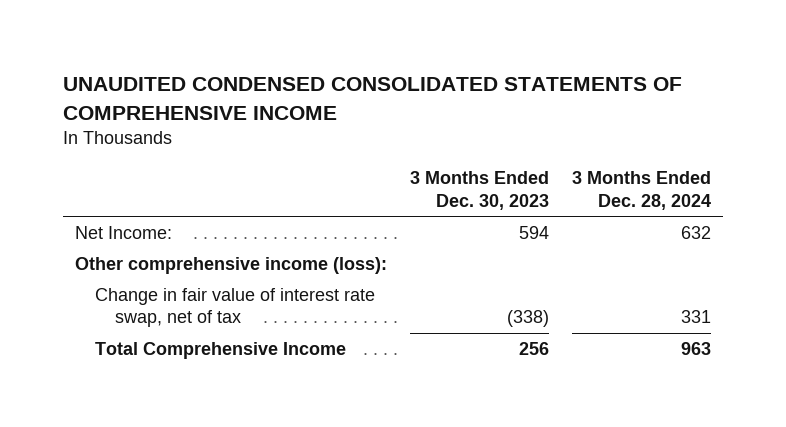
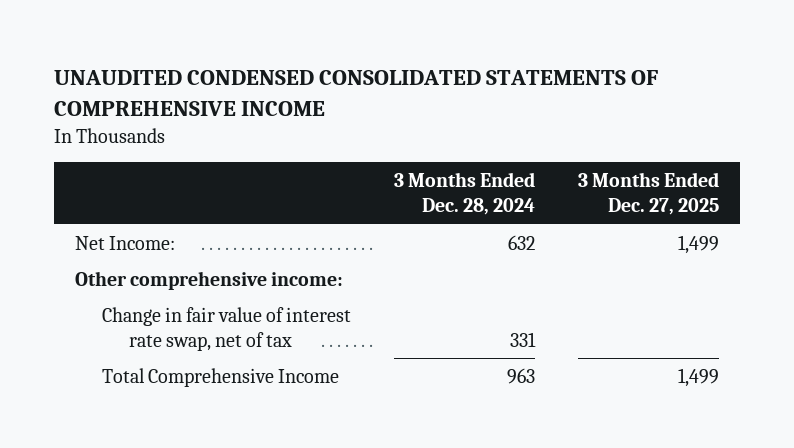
- | 3 Months Ended Dec. 30, 2023 | 3 Months Ended Dec. 28, 2024
+ | 3 Months Ended Dec. 28, 2024 | 3 Months Ended Dec. 27, 2025
- Other comprehensive income (loss):
+ Other comprehensive income:

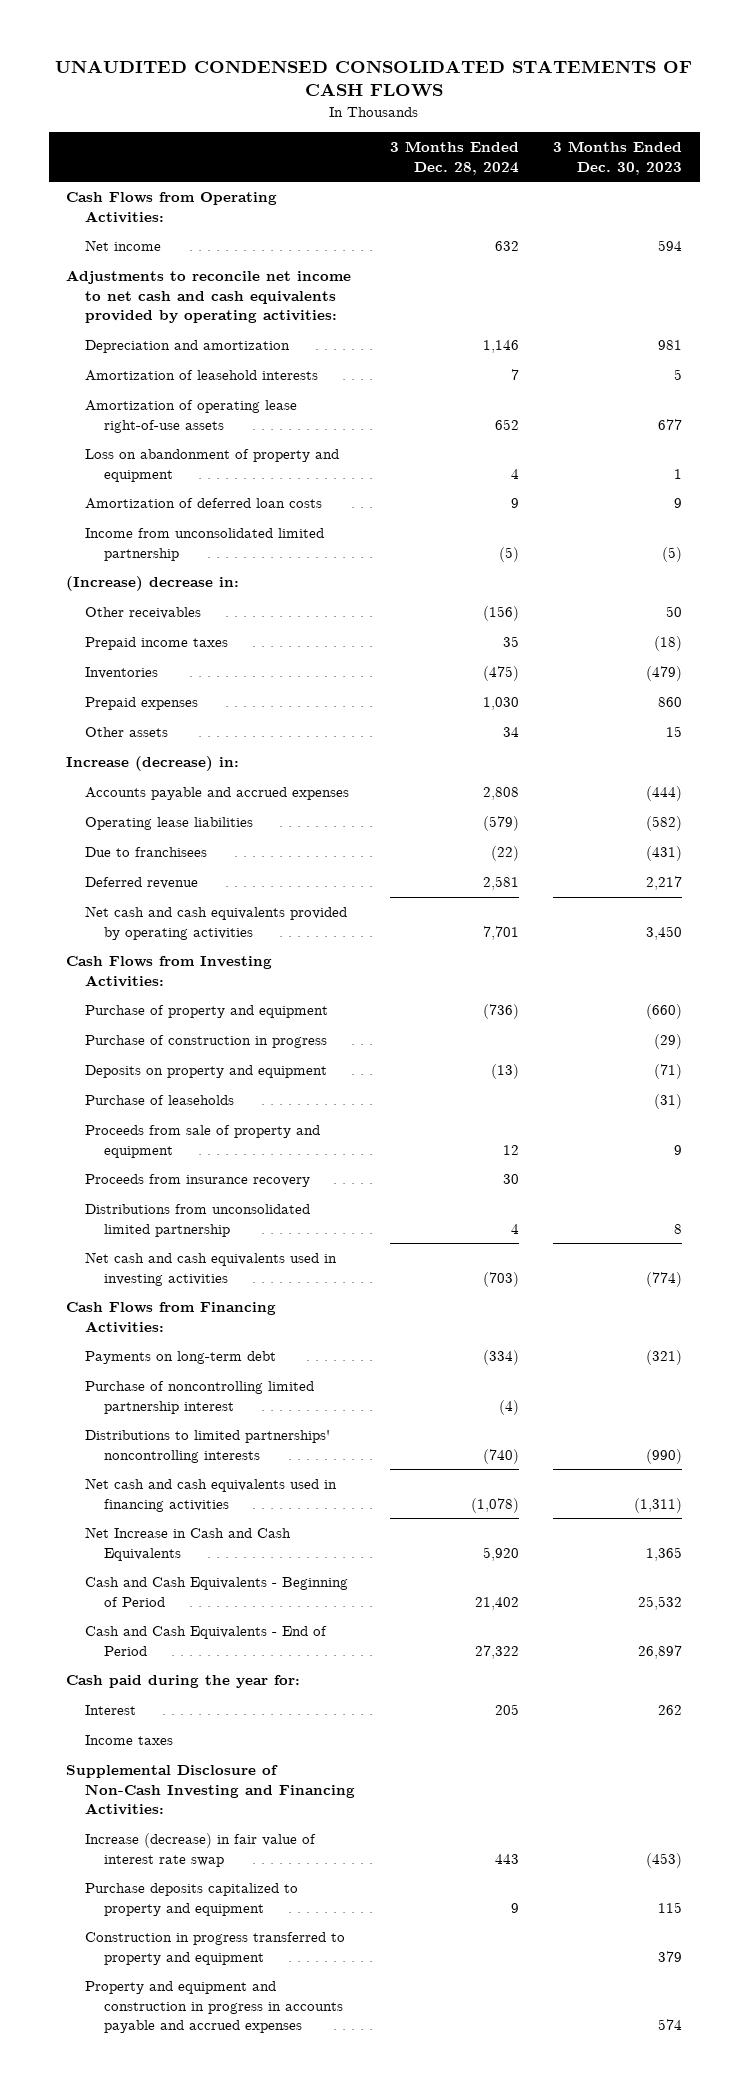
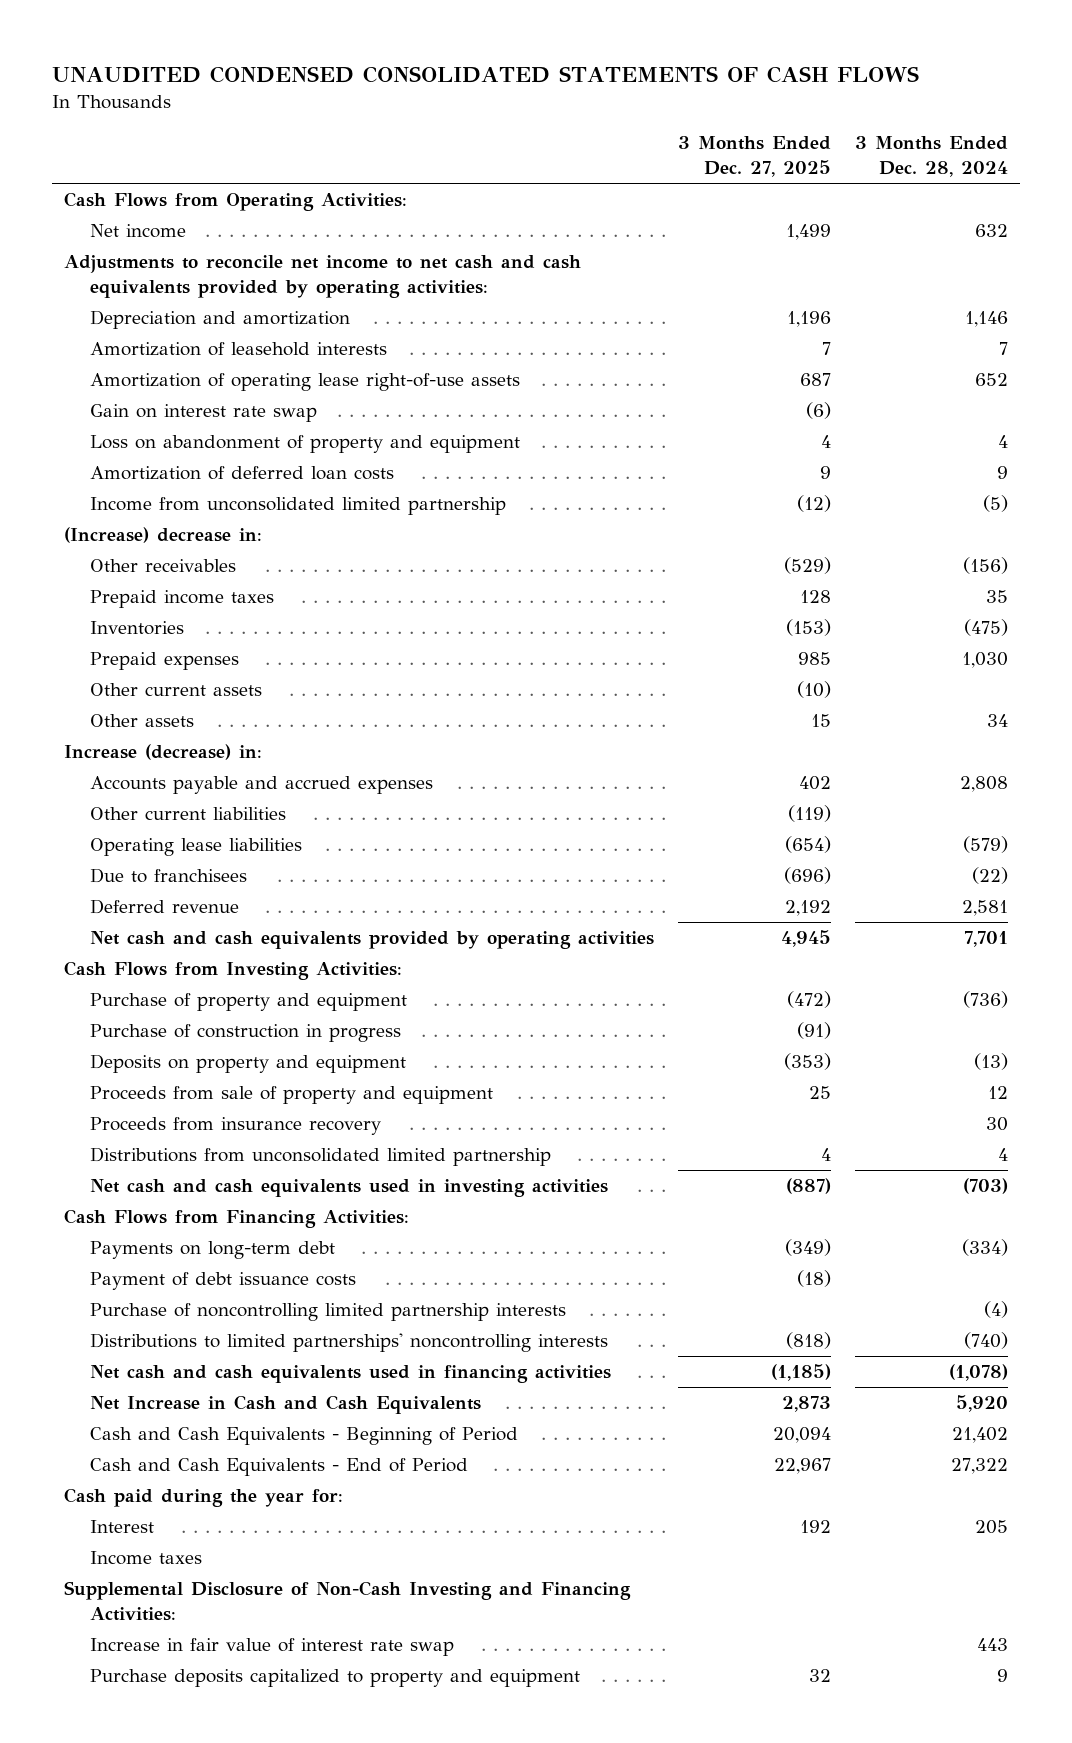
- | 3 Months Ended Dec. 28, 2024 | 3 Months Ended Dec. 30, 2023
+ | 3 Months Ended Dec. 27, 2025 | 3 Months Ended Dec. 28, 2024
+ Gain on interest rate swap | (6) |
+ Other current assets | (10) |
+ Other current liabilities | (119) |
- Purchase of leaseholds | | (31)
- Purchase of noncontrolling limited partnership interest | (4) |
+ Payment of debt issuance costs | (18) |
+ Purchase of noncontrolling limited partnership interests | | (4)
- Increase (decrease) in fair value of interest rate swap | 443 | (453)
+ Increase in fair value of interest rate swap | | 443
- Construction in progress transferred to property and equipment | | 379
- Property and equipment and construction in progress in accounts payable and accrued expenses | | 574

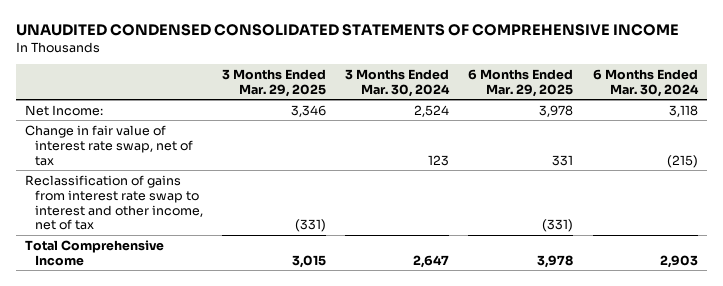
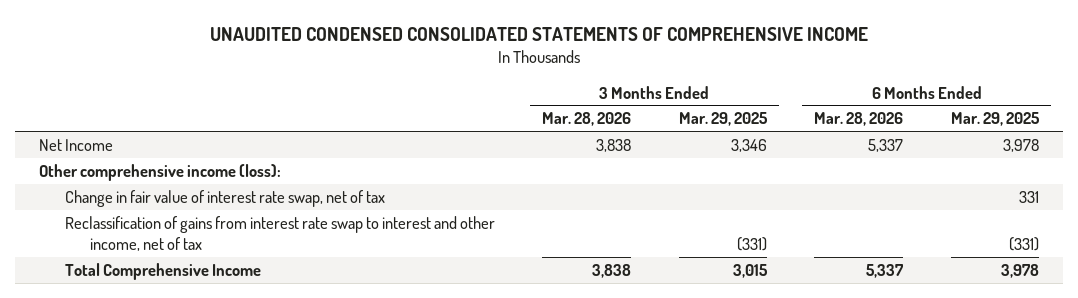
- | 3 Months Ended Mar. 29, 2025 | 3 Months Ended Mar. 30, 2024 | 6 Months Ended Mar. 29, 2025 | 6 Months Ended Mar. 30, 2024
+ | 3 Months Ended Mar. 28, 2026 | 3 Months Ended Mar. 29, 2025 | 6 Months Ended Mar. 28, 2026 | 6 Months Ended Mar. 29, 2025
- Net Income: | 3,346 | 2,524 | 3,978 | 3,118
+ Net Income | 3,838 | 3,346 | 5,337 | 3,978
+ Other comprehensive income (loss):

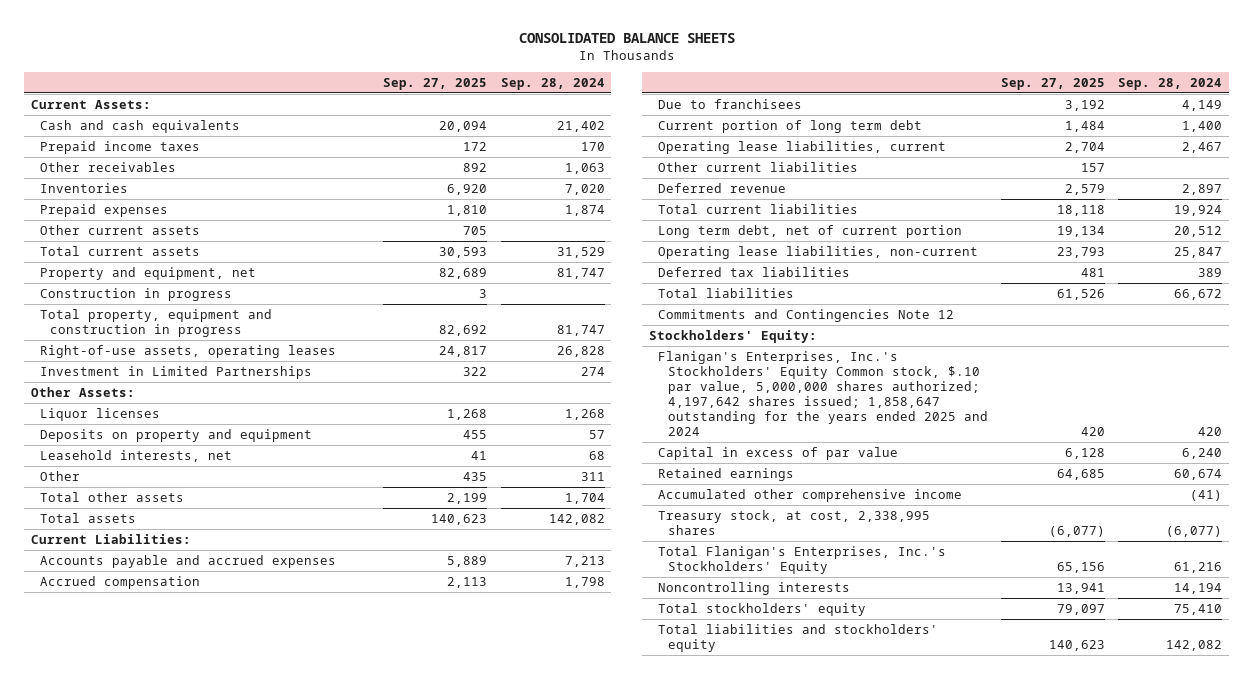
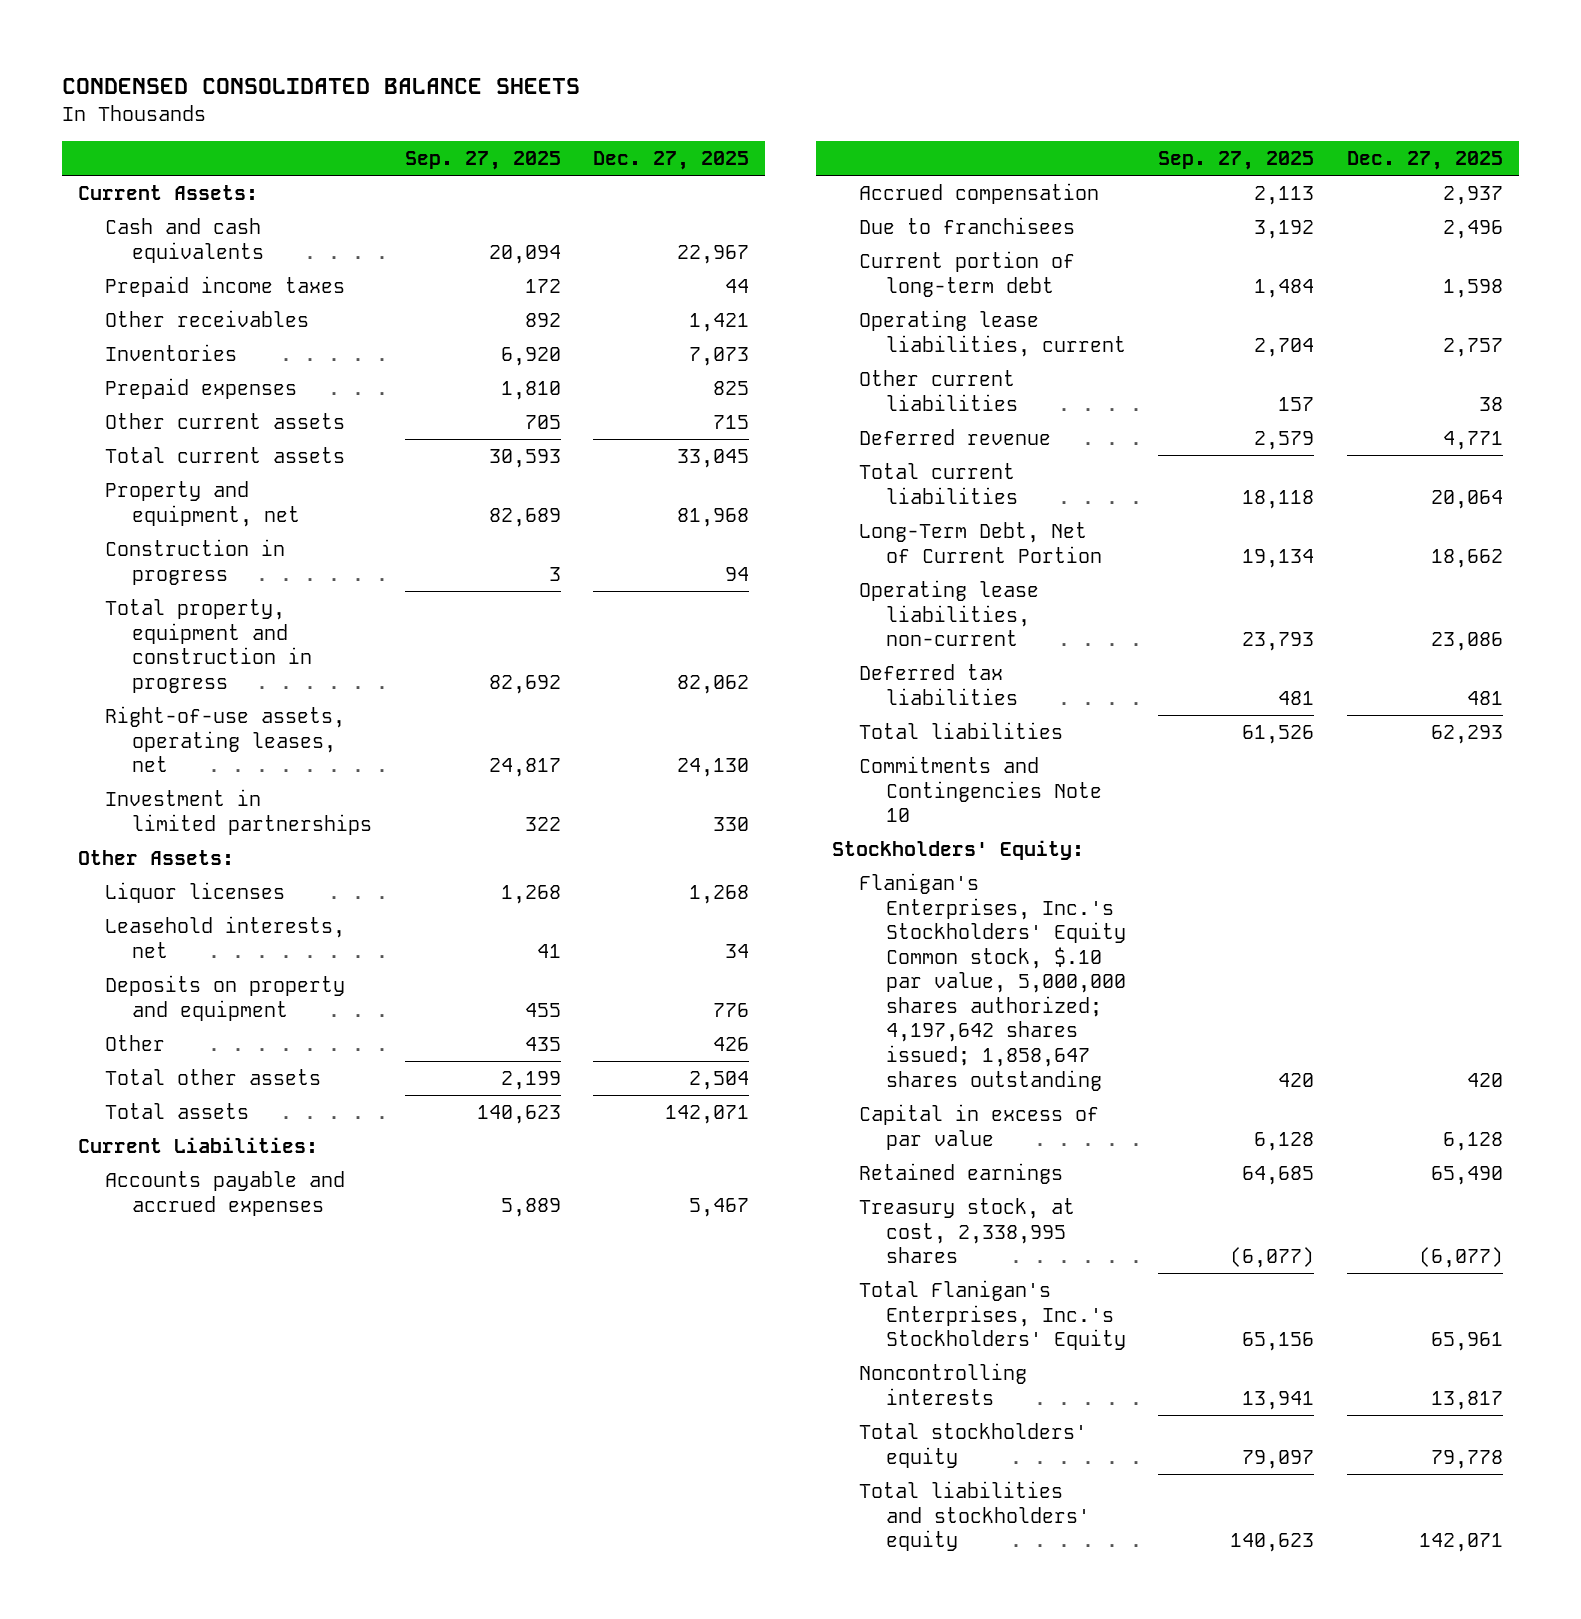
- CONSOLIDATED BALANCE SHEETS
+ CONDENSED CONSOLIDATED BALANCE SHEETS
- | Sep. 27, 2025 | Sep. 28, 2024
+ | Sep. 27, 2025 | Dec. 27, 2025
- Right-of-use assets, operating leases | 24,817 | 26,828
- Investment in Limited Partnerships | 322 | 274
+ Right-of-use assets, operating leases, net | 24,817 | 24,130
+ Investment in limited partnerships | 322 | 330
moved down: Deposits on property and equipment | 455 | 776
- Current portion of long term debt | 1,484 | 1,400
+ Current portion of long-term debt | 1,484 | 1,598
- Long term debt, net of current portion | 19,134 | 20,512
+ Long-Term Debt, Net of Current Portion | 19,134 | 18,662
- Commitments and Contingencies Note 12
+ Commitments and Contingencies Note 10
- Flanigan's Enterprises, Inc.'s Stockholders' Equity Common stock, $.10 par value, 5,000,000 shares authorized; 4,197,642 shares issued; 1,858,647 outstanding for the years ended 2025 and 2024 | 420 | 420
+ Flanigan's Enterprises, Inc.'s Stockholders' Equity Common stock, $.10 par value, 5,000,000 shares authorized; 4,197,642 shares issued; 1,858,647 shares outstanding | 420 | 420
- Accumulated other comprehensive income | | (41)

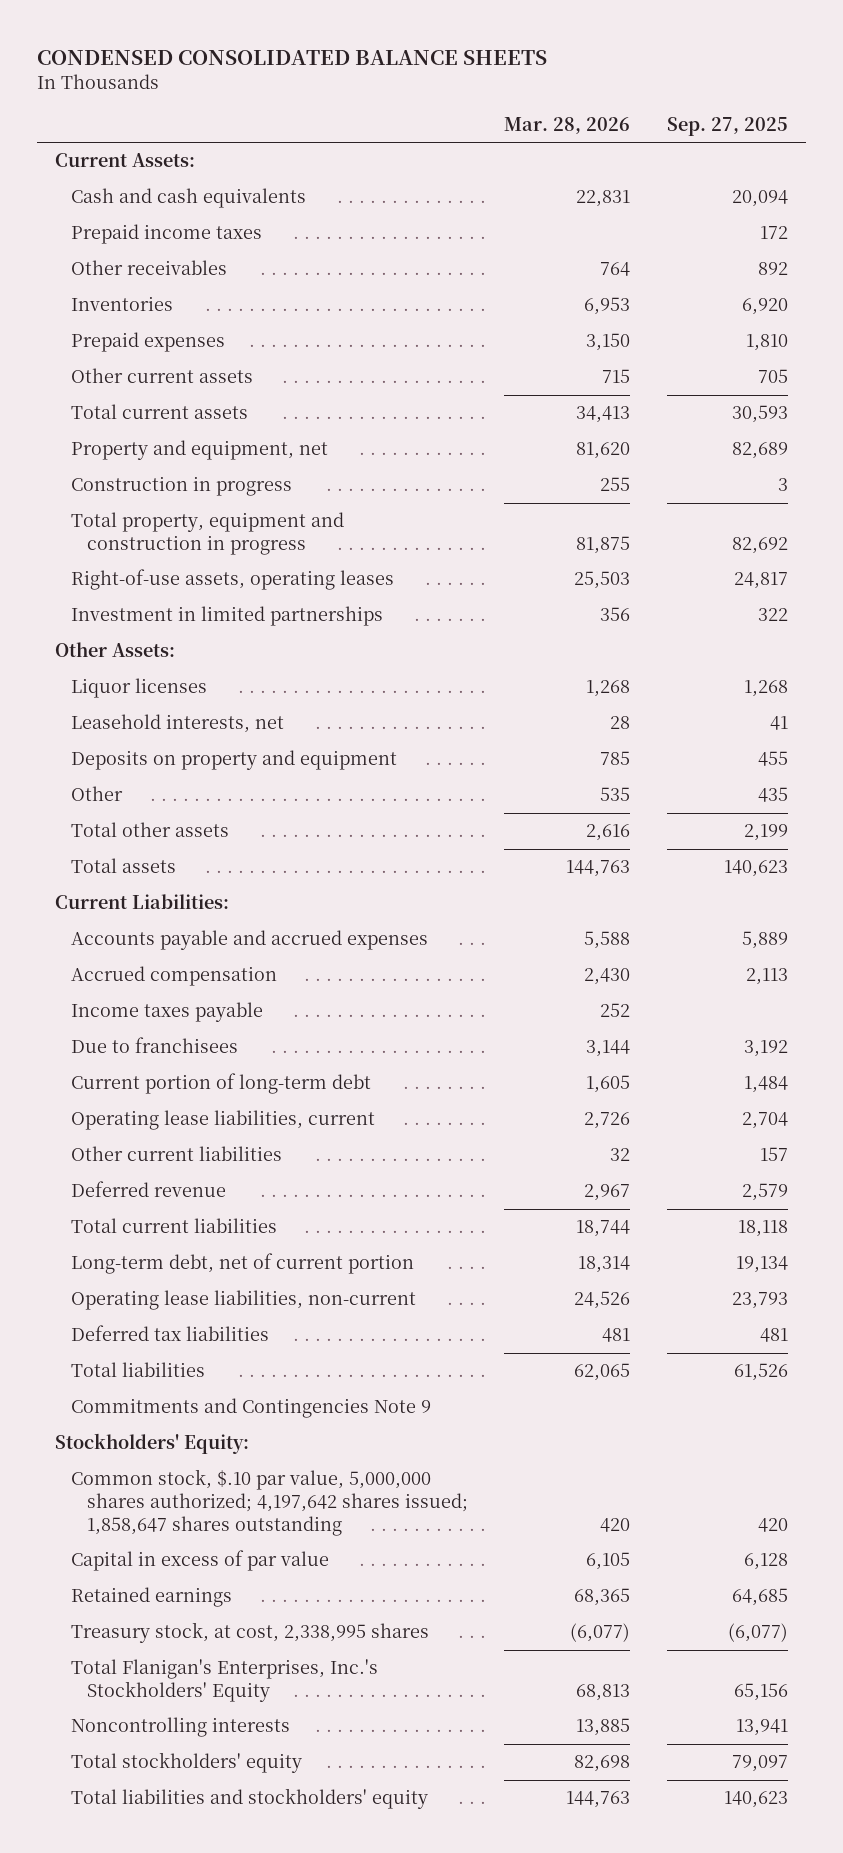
- | Sep. 27, 2025 | Dec. 27, 2025
+ | Mar. 28, 2026 | Sep. 27, 2025
- Right-of-use assets, operating leases, net | 24,817 | 24,130
+ Right-of-use assets, operating leases | 25,503 | 24,817
+ Income taxes payable | 252 |
- Long-Term Debt, Net of Current Portion | 19,134 | 18,662
+ Long-term debt, net of current portion | 18,314 | 19,134
- Commitments and Contingencies Note 10
+ Commitments and Contingencies Note 9
- Flanigan's Enterprises, Inc.'s Stockholders' Equity Common stock, $.10 par value, 5,000,000 shares authorized; 4,197,642 shares issued; 1,858,647 shares outstanding | 420 | 420
+ Common stock, $.10 par value, 5,000,000 shares authorized; 4,197,642 shares issued; 1,858,647 shares outstanding | 420 | 420

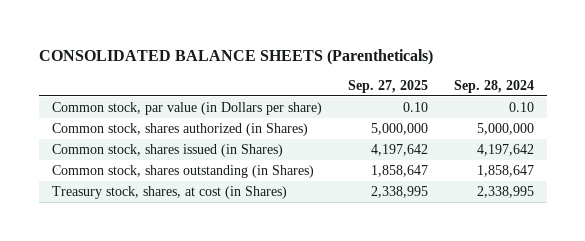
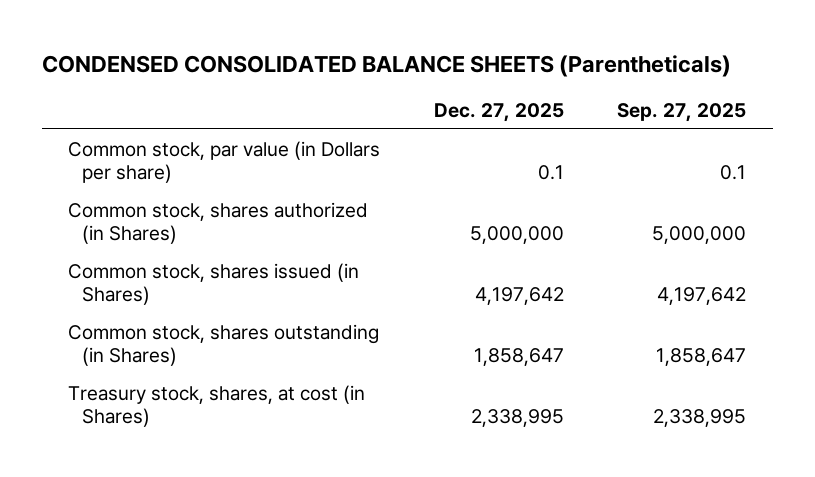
- CONSOLIDATED BALANCE SHEETS (Parentheticals)
+ CONDENSED CONSOLIDATED BALANCE SHEETS (Parentheticals)
- | Sep. 27, 2025 | Sep. 28, 2024
+ | Dec. 27, 2025 | Sep. 27, 2025
- Common stock, par value (in Dollars per share) | 0.10 | 0.10
+ Common stock, par value (in Dollars per share) | 0.1 | 0.1

